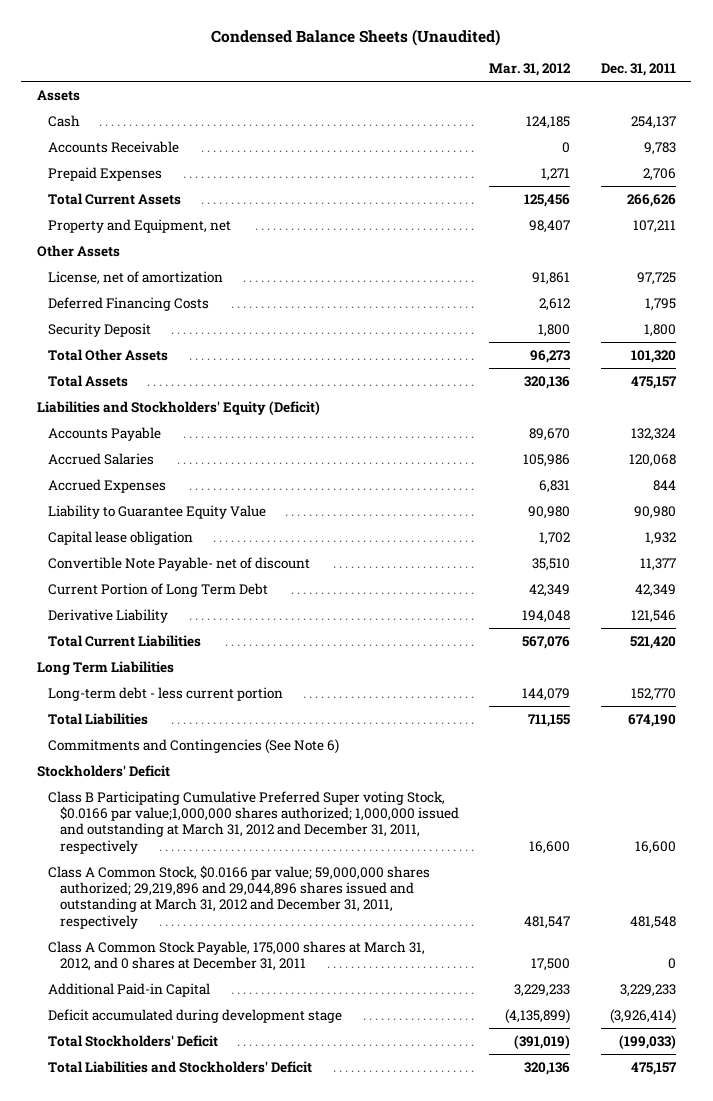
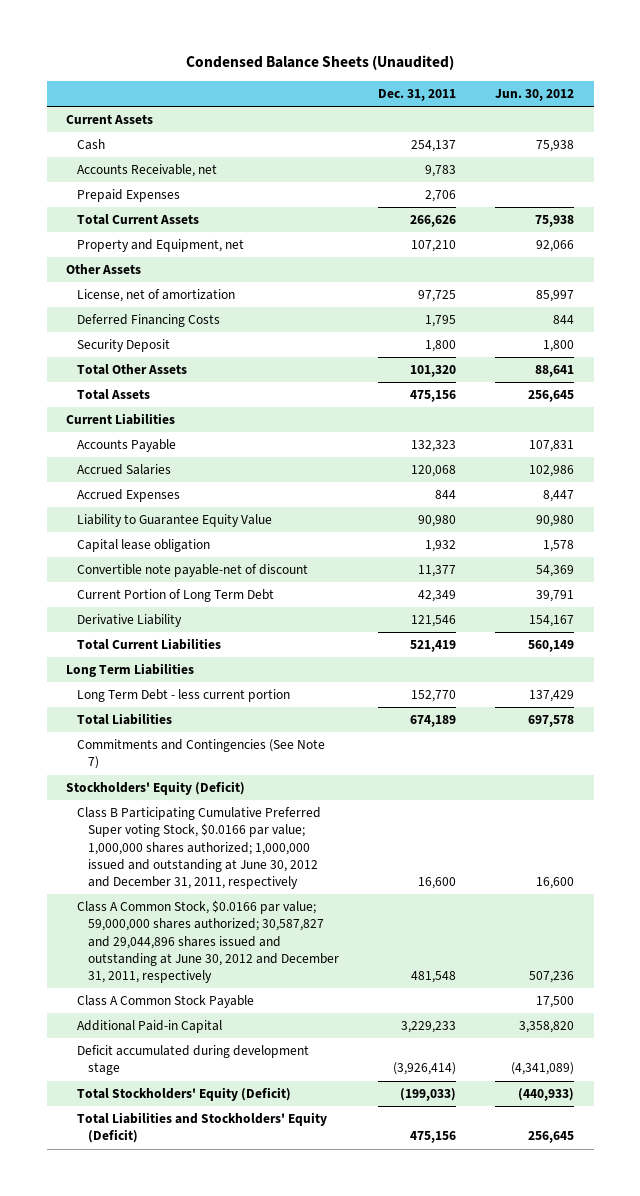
- | Mar. 31, 2012 | Dec. 31, 2011
+ | Dec. 31, 2011 | Jun. 30, 2012
- Assets
+ Current Assets
- Accounts Receivable | 0 | 9,783
+ Accounts Receivable, net | 9,783 |
- Property and Equipment, net | 98,407 | 107,211
+ Property and Equipment, net | 107,210 | 92,066
- Total Assets | 320,136 | 475,157
- Liabilities and Stockholders' Equity (Deficit)
- Accounts Payable | 89,670 | 132,324
+ Total Assets | 475,156 | 256,645
+ Current Liabilities
+ Accounts Payable | 132,323 | 107,831
- Convertible Note Payable- net of discount | 35,510 | 11,377
+ Convertible note payable-net of discount | 11,377 | 54,369
- Total Current Liabilities | 567,076 | 521,420
+ Total Current Liabilities | 521,419 | 560,149
- Long-term debt - less current portion | 144,079 | 152,770
- Total Liabilities | 711,155 | 674,190
- Commitments and Contingencies (See Note 6)
- Stockholders' Deficit
- Class B Participating Cumulative Preferred Super voting Stock, $0.0166 par value;1,000,000 shares authorized; 1,000,000 issued and outstanding at March 31, 2012 and December 31, 2011, respectively | 16,600 | 16,600
- Class A Common Stock, $0.0166 par value; 59,000,000 shares authorized; 29,219,896 and 29,044,896 shares issued and outstanding at March 31, 2012 and December 31, 2011, respectively | 481,547 | 481,548
- Class A Common Stock Payable, 175,000 shares at March 31, 2012, and 0 shares at December 31, 2011 | 17,500 | 0
+ Long Term Debt - less current portion | 152,770 | 137,429
+ Total Liabilities | 674,189 | 697,578
+ Commitments and Contingencies (See Note 7)
+ Stockholders' Equity (Deficit)
+ Class B Participating Cumulative Preferred Super voting Stock, $0.0166 par value; 1,000,000 shares authorized; 1,000,000 issued and outstanding at June 30, 2012 and December 31, 2011, respectively | 16,600 | 16,600
+ Class A Common Stock, $0.0166 par value; 59,000,000 shares authorized; 30,587,827 and 29,044,896 shares issued and outstanding at June 30, 2012 and December 31, 2011, respectively | 481,548 | 507,236
+ Class A Common Stock Payable | | 17,500
- Total Stockholders' Deficit | (391,019) | (199,033)
- Total Liabilities and Stockholders' Deficit | 320,136 | 475,157
+ Total Stockholders' Equity (Deficit) | (199,033) | (440,933)
+ Total Liabilities and Stockholders' Equity (Deficit) | 475,156 | 256,645

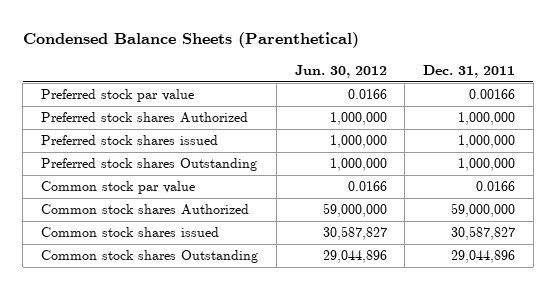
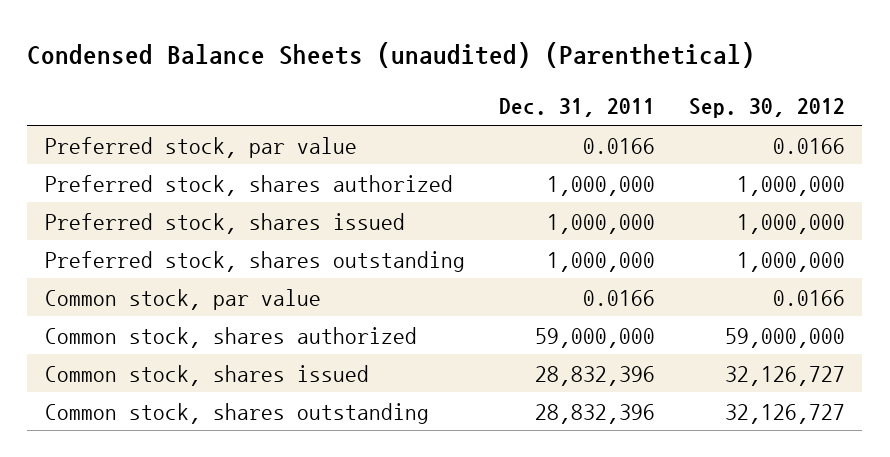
- Condensed Balance Sheets (Parenthetical)
+ Condensed Balance Sheets (unaudited) (Parenthetical)
- | Jun. 30, 2012 | Dec. 31, 2011
+ | Dec. 31, 2011 | Sep. 30, 2012
- Preferred stock par value | 0.0166 | 0.00166
- Preferred stock shares Authorized | 1,000,000 | 1,000,000
- Preferred stock shares issued | 1,000,000 | 1,000,000
- Preferred stock shares Outstanding | 1,000,000 | 1,000,000
- Common stock par value | 0.0166 | 0.0166
- Common stock shares Authorized | 59,000,000 | 59,000,000
- Common stock shares issued | 30,587,827 | 30,587,827
- Common stock shares Outstanding | 29,044,896 | 29,044,896
+ Preferred stock, par value | 0.0166 | 0.0166
+ Preferred stock, shares authorized | 1,000,000 | 1,000,000
+ Preferred stock, shares issued | 1,000,000 | 1,000,000
+ Preferred stock, shares outstanding | 1,000,000 | 1,000,000
+ Common stock, par value | 0.0166 | 0.0166
+ Common stock, shares authorized | 59,000,000 | 59,000,000
+ Common stock, shares issued | 28,832,396 | 32,126,727
+ Common stock, shares outstanding | 28,832,396 | 32,126,727

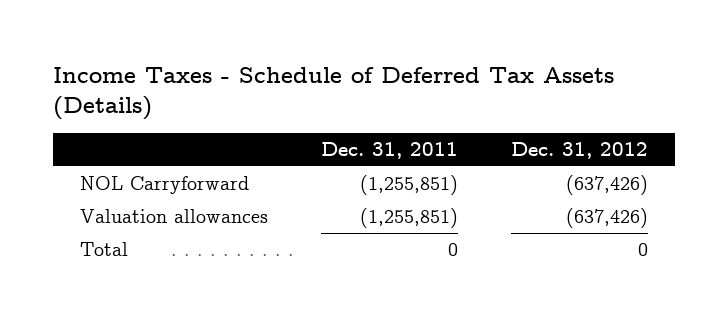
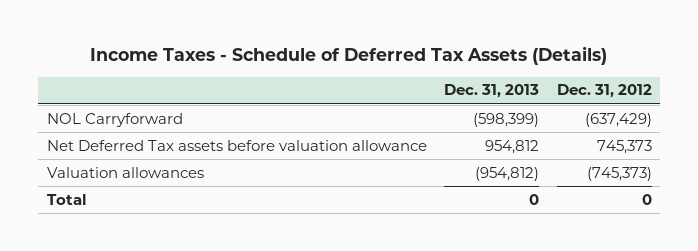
- | Dec. 31, 2011 | Dec. 31, 2012
+ | Dec. 31, 2013 | Dec. 31, 2012
- NOL Carryforward | (1,255,851) | (637,426)
- Valuation allowances | (1,255,851) | (637,426)
+ NOL Carryforward | (598,399) | (637,429)
+ Net Deferred Tax assets before valuation allowance | 954,812 | 745,373
+ Valuation allowances | (954,812) | (745,373)

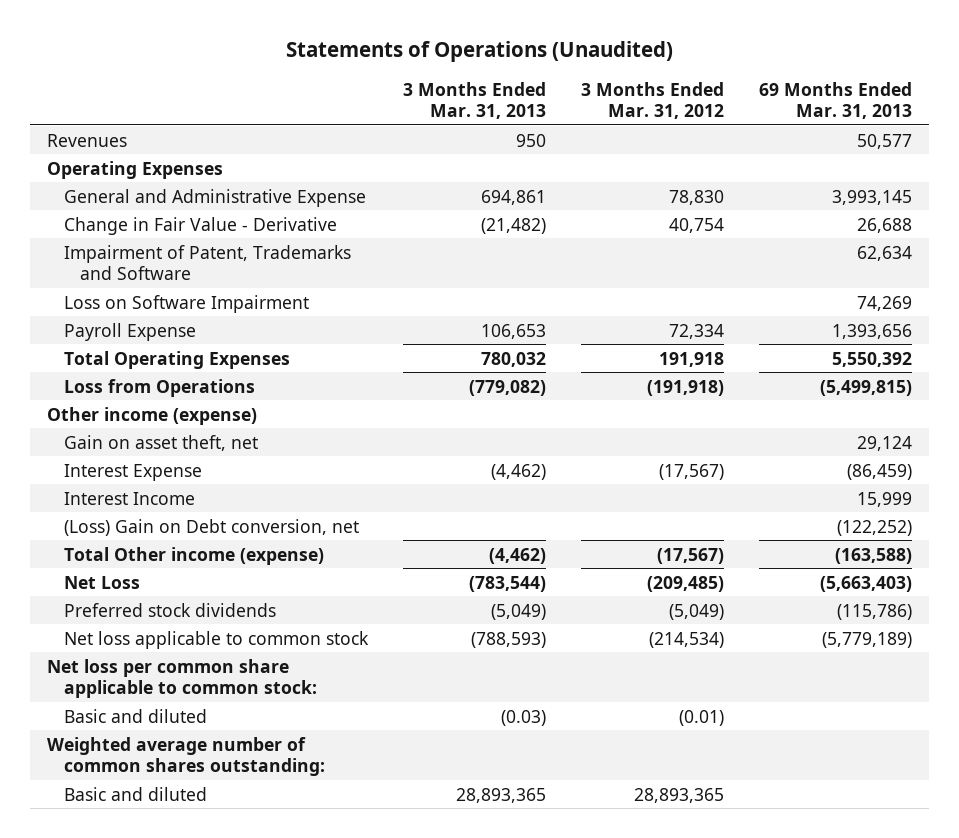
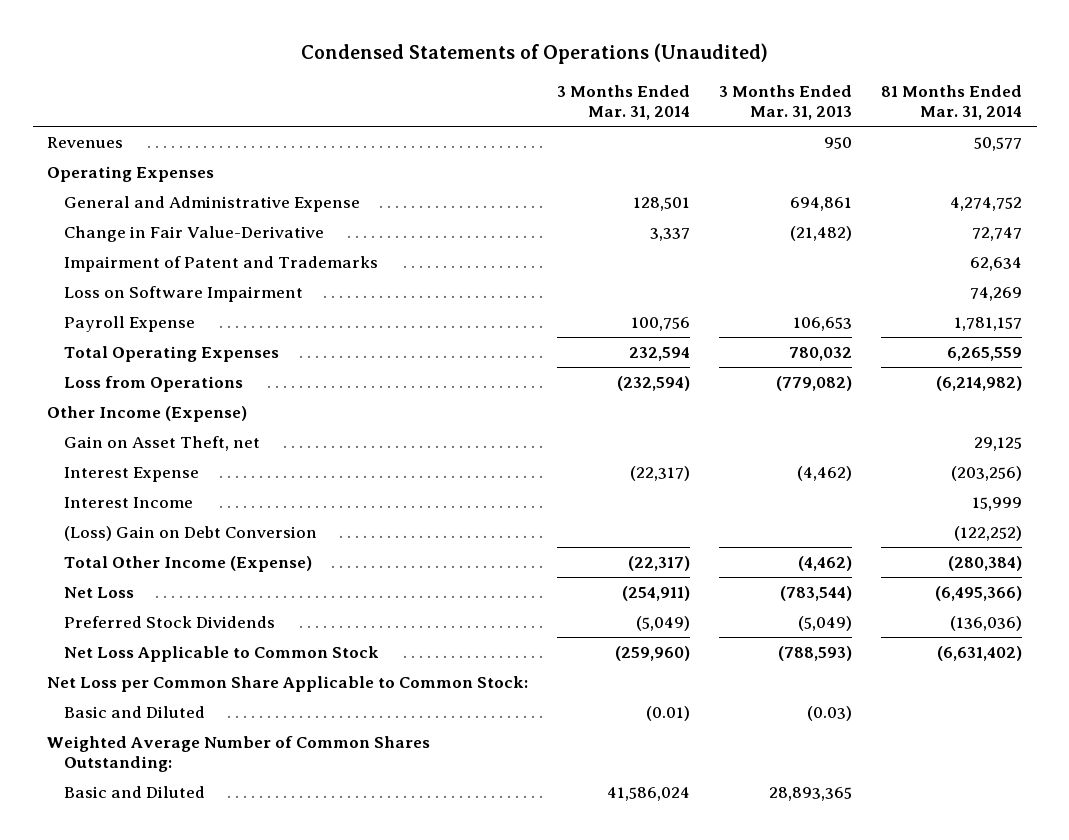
- Statements of Operations (Unaudited)
+ Condensed Statements of Operations (Unaudited)
- | 3 Months Ended Mar. 31, 2013 | 3 Months Ended Mar. 31, 2012 | 69 Months Ended Mar. 31, 2013
+ | 3 Months Ended Mar. 31, 2014 | 3 Months Ended Mar. 31, 2013 | 81 Months Ended Mar. 31, 2014
- Change in Fair Value - Derivative | (21,482) | 40,754 | 26,688
- Impairment of Patent, Trademarks and Software | | | 62,634
+ Change in Fair Value-Derivative | 3,337 | (21,482) | 72,747
+ Impairment of Patent and Trademarks | | | 62,634
- Other income (expense)
- Gain on asset theft, net | | | 29,124
+ Other Income (Expense)
+ Gain on Asset Theft, net | | | 29,125
- (Loss) Gain on Debt conversion, net | | | (122,252)
- Total Other income (expense) | (4,462) | (17,567) | (163,588)
+ (Loss) Gain on Debt Conversion | | | (122,252)
+ Total Other Income (Expense) | (22,317) | (4,462) | (280,384)
- Preferred stock dividends | (5,049) | (5,049) | (115,786)
- Net loss applicable to common stock | (788,593) | (214,534) | (5,779,189)
- Net loss per common share applicable to common stock:
- Basic and diluted | (0.03) | (0.01) |
- Weighted average number of common shares outstanding:
- Basic and diluted | 28,893,365 | 28,893,365 |
+ Preferred Stock Dividends | (5,049) | (5,049) | (136,036)
+ Net Loss Applicable to Common Stock | (259,960) | (788,593) | (6,631,402)
+ Net Loss per Common Share Applicable to Common Stock:
+ Basic and Diluted | (0.01) | (0.03) |
+ Weighted Average Number of Common Shares Outstanding:
+ Basic and Diluted | 41,586,024 | 28,893,365 |

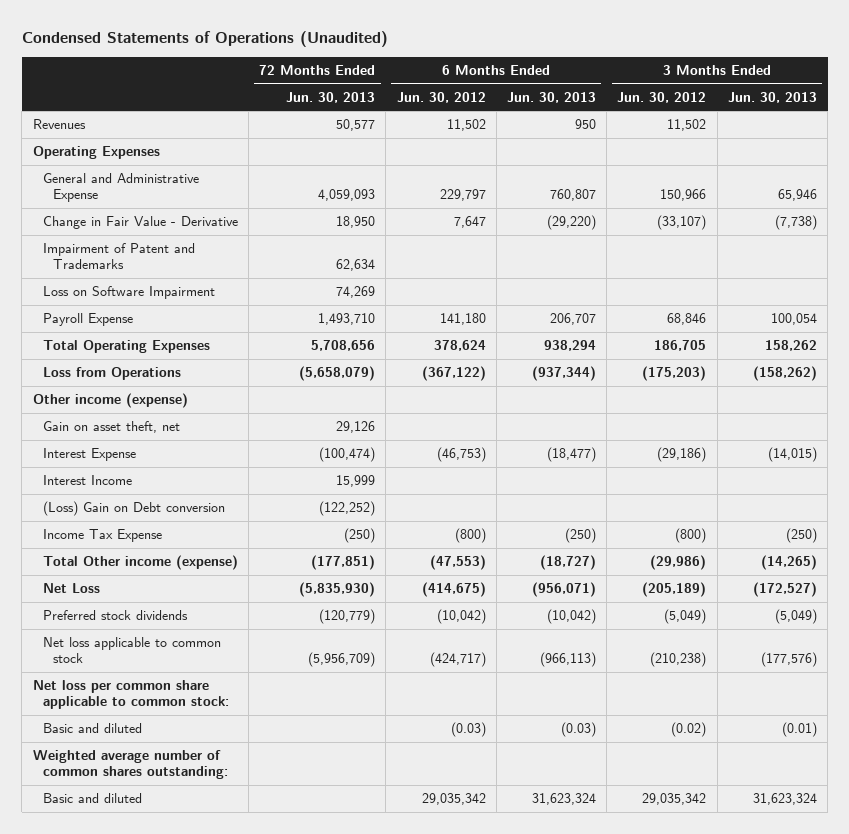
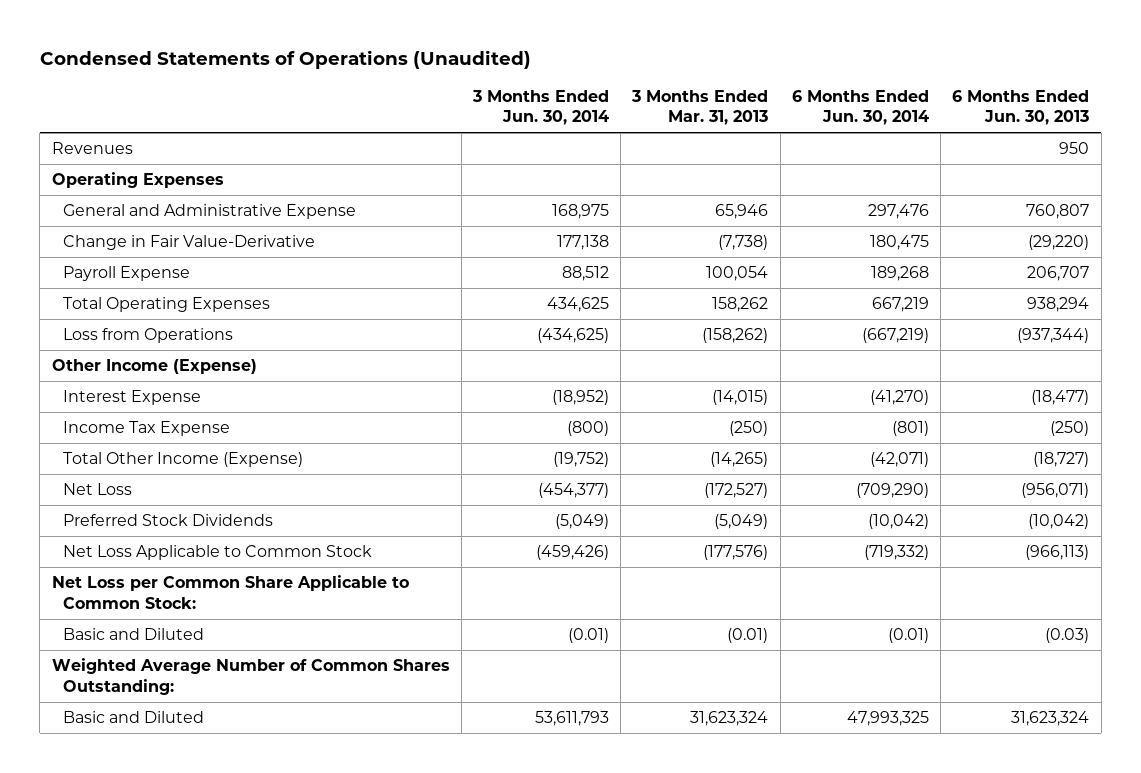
- | 72 Months Ended Jun. 30, 2013 | 6 Months Ended Jun. 30, 2012 | 6 Months Ended Jun. 30, 2013 | 3 Months Ended Jun. 30, 2012 | 3 Months Ended Jun. 30, 2013
+ | 3 Months Ended Jun. 30, 2014 | 3 Months Ended Mar. 31, 2013 | 6 Months Ended Jun. 30, 2014 | 6 Months Ended Jun. 30, 2013
- Change in Fair Value - Derivative | 18,950 | 7,647 | (29,220) | (33,107) | (7,738)
- Impairment of Patent and Trademarks | 62,634 | | | |
- Loss on Software Impairment | 74,269 | | | |
+ Change in Fair Value-Derivative | 177,138 | (7,738) | 180,475 | (29,220)
- Other income (expense)
- Gain on asset theft, net | 29,126 | | | |
+ Other Income (Expense)
- Interest Income | 15,999 | | | |
- (Loss) Gain on Debt conversion | (122,252) | | | |
- Total Other income (expense) | (177,851) | (47,553) | (18,727) | (29,986) | (14,265)
+ Total Other Income (Expense) | (19,752) | (14,265) | (42,071) | (18,727)
- Preferred stock dividends | (120,779) | (10,042) | (10,042) | (5,049) | (5,049)
- Net loss applicable to common stock | (5,956,709) | (424,717) | (966,113) | (210,238) | (177,576)
- Net loss per common share applicable to common stock:
- Basic and diluted | | (0.03) | (0.03) | (0.02) | (0.01)
- Weighted average number of common shares outstanding:
- Basic and diluted | | 29,035,342 | 31,623,324 | 29,035,342 | 31,623,324
+ Preferred Stock Dividends | (5,049) | (5,049) | (10,042) | (10,042)
+ Net Loss Applicable to Common Stock | (459,426) | (177,576) | (719,332) | (966,113)
+ Net Loss per Common Share Applicable to Common Stock:
+ Basic and Diluted | (0.01) | (0.01) | (0.01) | (0.03)
+ Weighted Average Number of Common Shares Outstanding:
+ Basic and Diluted | 53,611,793 | 31,623,324 | 47,993,325 | 31,623,324

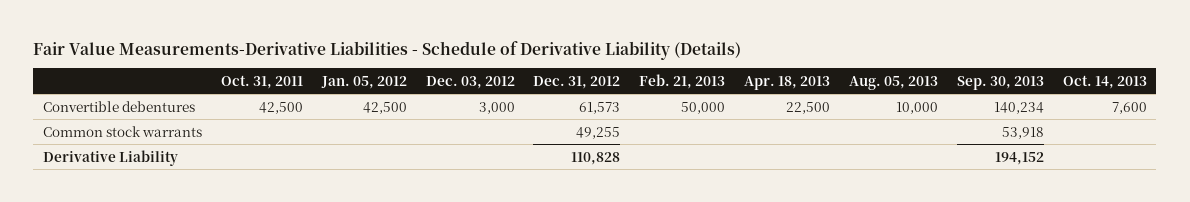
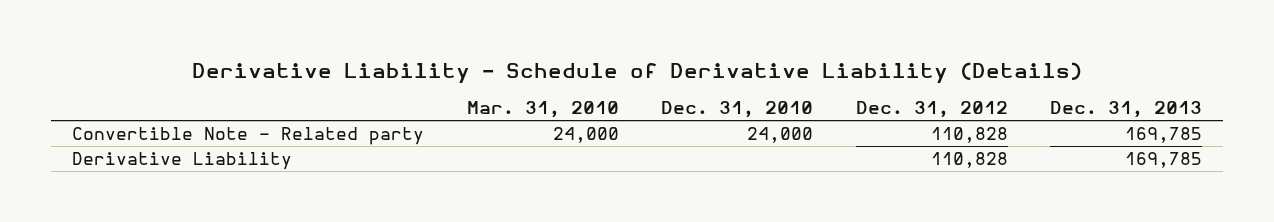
- Fair Value Measurements-Derivative Liabilities - Schedule of Derivative Liability (Details)
+ Derivative Liability - Schedule of Derivative Liability (Details)
- | Oct. 31, 2011 | Jan. 05, 2012 | Dec. 03, 2012 | Dec. 31, 2012 | Feb. 21, 2013 | Apr. 18, 2013 | Aug. 05, 2013 | Sep. 30, 2013 | Oct. 14, 2013
+ | Mar. 31, 2010 | Dec. 31, 2010 | Dec. 31, 2012 | Dec. 31, 2013
- Convertible debentures | 42,500 | 42,500 | 3,000 | 61,573 | 50,000 | 22,500 | 10,000 | 140,234 | 7,600
- Common stock warrants | | | | 49,255 | | | | 53,918 |
+ Convertible Note - Related party | 24,000 | 24,000 | 110,828 | 169,785

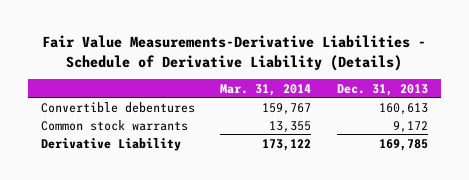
- Derivative Liability - Schedule of Derivative Liability (Details)
+ Fair Value Measurements-Derivative Liabilities - Schedule of Derivative Liability (Details)
- | Mar. 31, 2010 | Dec. 31, 2010 | Dec. 31, 2012 | Dec. 31, 2013
+ | Mar. 31, 2014 | Dec. 31, 2013
- Convertible Note - Related party | 24,000 | 24,000 | 110,828 | 169,785
+ Convertible debentures | 159,767 | 160,613
+ Common stock warrants | 13,355 | 9,172

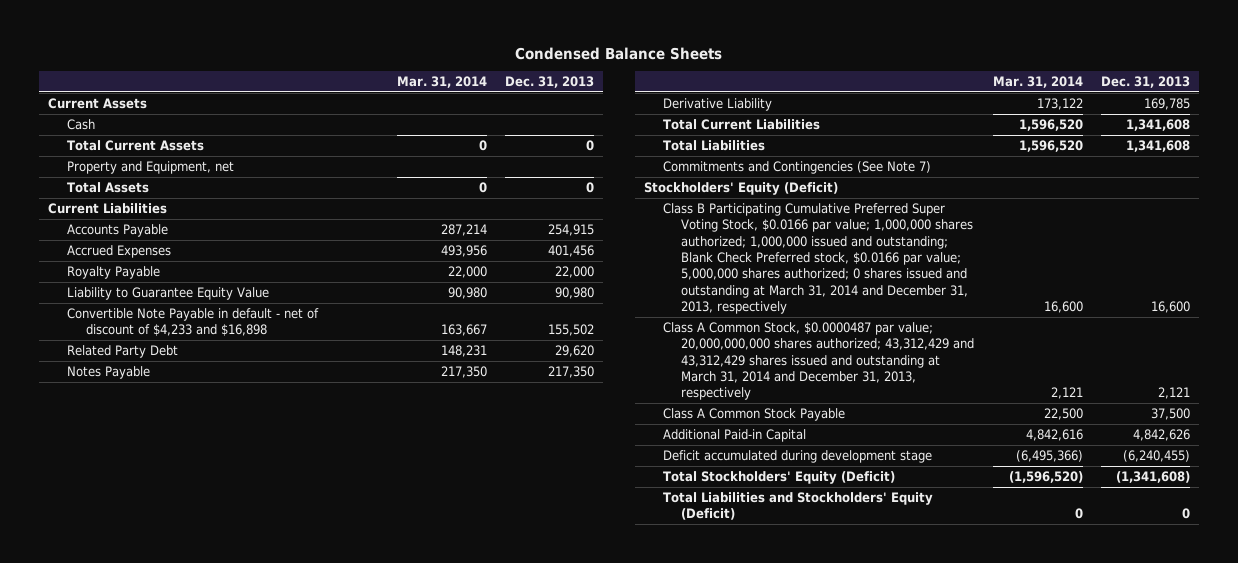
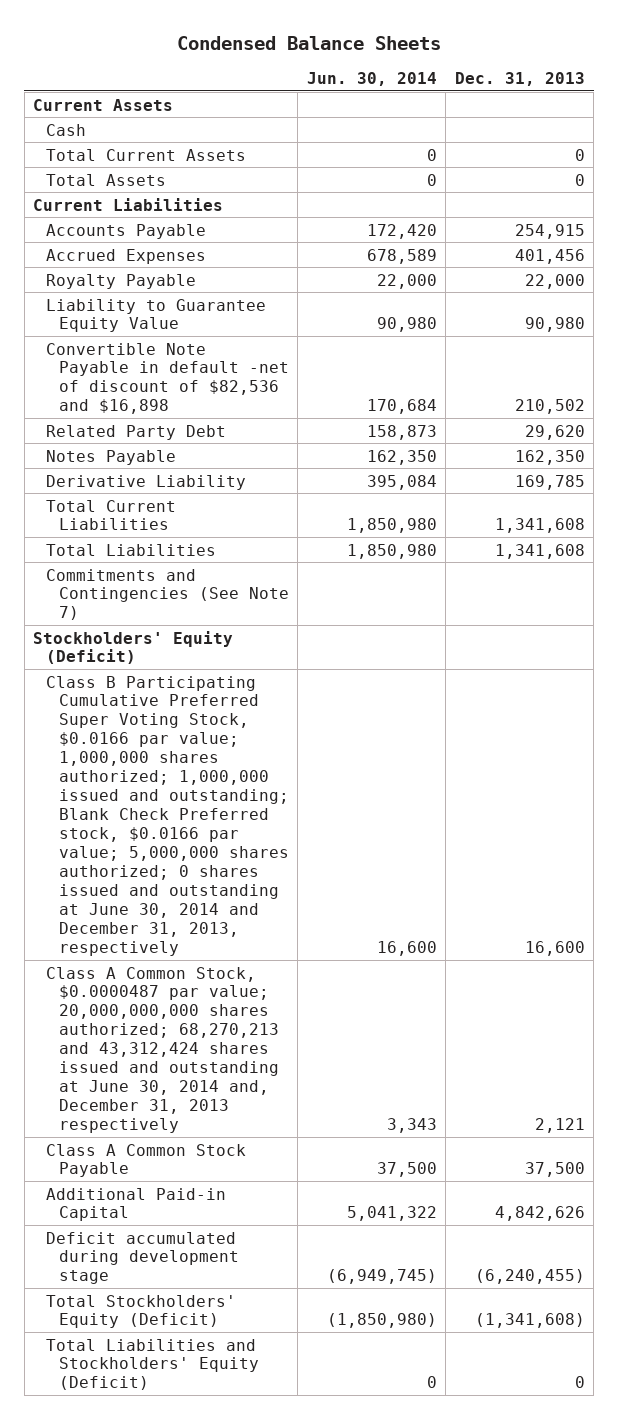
- | Mar. 31, 2014 | Dec. 31, 2013
+ | Jun. 30, 2014 | Dec. 31, 2013
- Property and Equipment, net
- Convertible Note Payable in default - net of discount of $4,233 and $16,898 | 163,667 | 155,502
+ Convertible Note Payable in default -net of discount of $82,536 and $16,898 | 170,684 | 210,502
- Notes Payable | 217,350 | 217,350
+ Notes Payable | 162,350 | 162,350
- Class B Participating Cumulative Preferred Super Voting Stock, $0.0166 par value; 1,000,000 shares authorized; 1,000,000 issued and outstanding; Blank Check Preferred stock, $0.0166 par value; 5,000,000 shares authorized; 0 shares issued and outstanding at March 31, 2014 and December 31, 2013, respectively | 16,600 | 16,600
- Class A Common Stock, $0.0000487 par value; 20,000,000,000 shares authorized; 43,312,429 and 43,312,429 shares issued and outstanding at March 31, 2014 and December 31, 2013, respectively | 2,121 | 2,121
+ Class B Participating Cumulative Preferred Super Voting Stock, $0.0166 par value; 1,000,000 shares authorized; 1,000,000 issued and outstanding; Blank Check Preferred stock, $0.0166 par value; 5,000,000 shares authorized; 0 shares issued and outstanding at June 30, 2014 and December 31, 2013, respectively | 16,600 | 16,600
+ Class A Common Stock, $0.0000487 par value; 20,000,000,000 shares authorized; 68,270,213 and 43,312,424 shares issued and outstanding at June 30, 2014 and, December 31, 2013 respectively | 3,343 | 2,121

